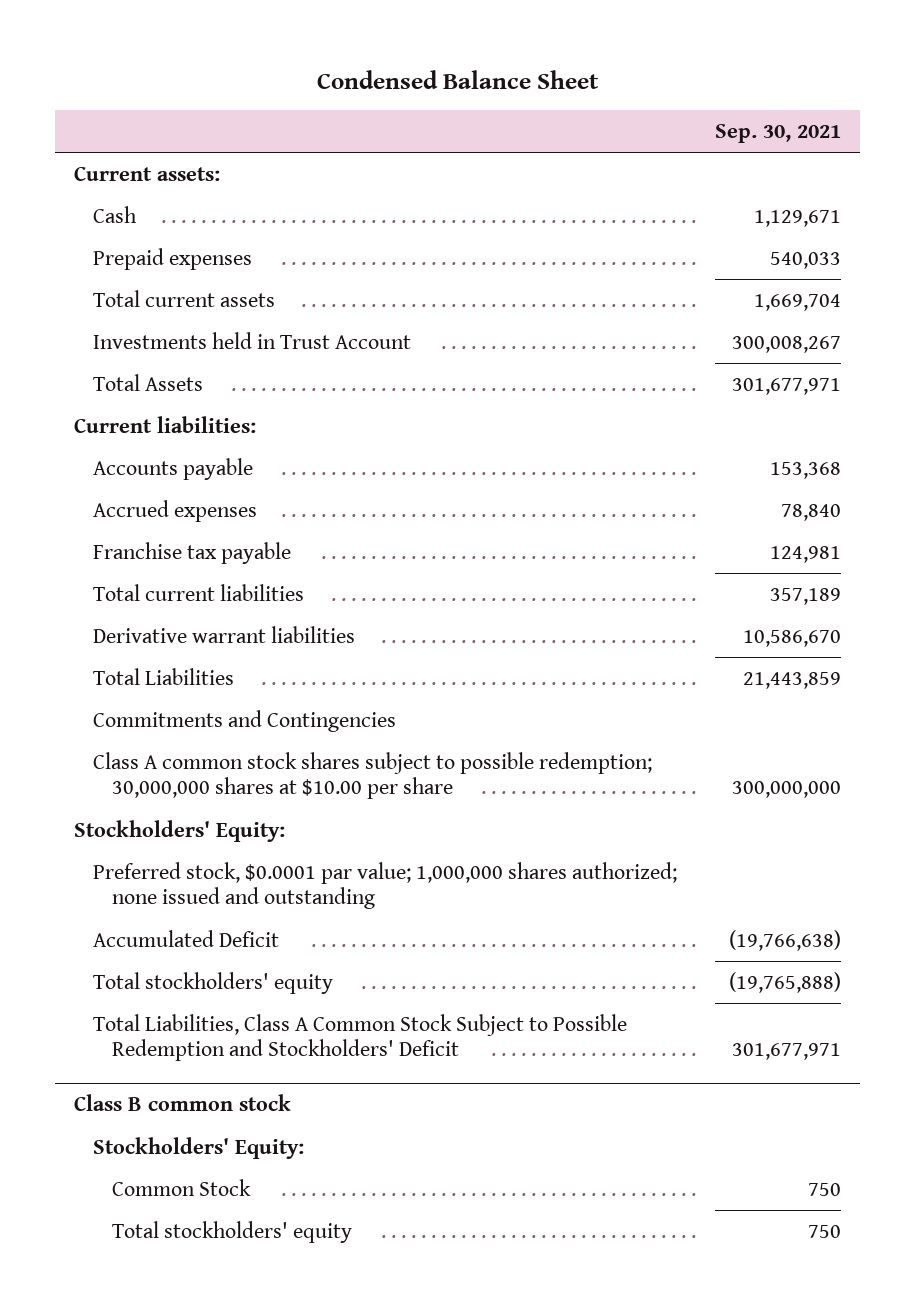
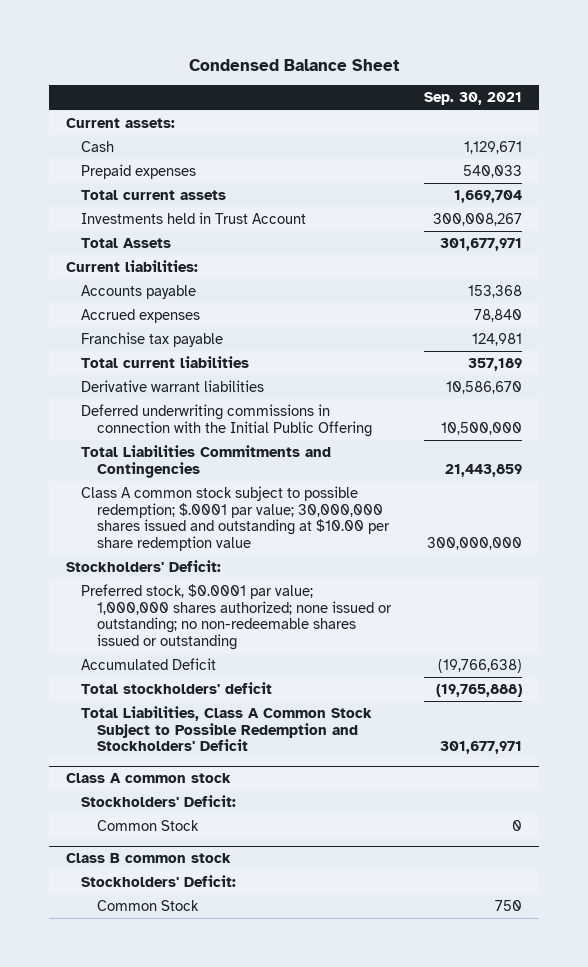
- Total Liabilities | 21,443,859
- Commitments and Contingencies
- Class A common stock shares subject to possible redemption; 30,000,000 shares at $10.00 per share | 300,000,000
- Stockholders' Equity:
- Preferred stock, $0.0001 par value; 1,000,000 shares authorized; none issued and outstanding
+ Deferred underwriting commissions in connection with the Initial Public Offering | 10,500,000
+ Total Liabilities Commitments and Contingencies | 21,443,859
+ Class A common stock subject to possible redemption; $.0001 par value; 30,000,000 shares issued and outstanding at $10.00 per share redemption value | 300,000,000
+ Stockholders' Deficit:
+ Preferred stock, $0.0001 par value; 1,000,000 shares authorized; none issued or outstanding; no non-redeemable shares issued or outstanding
- Total stockholders' equity | (19,765,888)
+ Total stockholders' deficit | (19,765,888)
+ Class A common stock
+ Stockholders' Deficit:
+ Common Stock | 0
@ Class B common stock
- Stockholders' Equity:
+ Stockholders' Deficit:
- Total stockholders' equity | 750

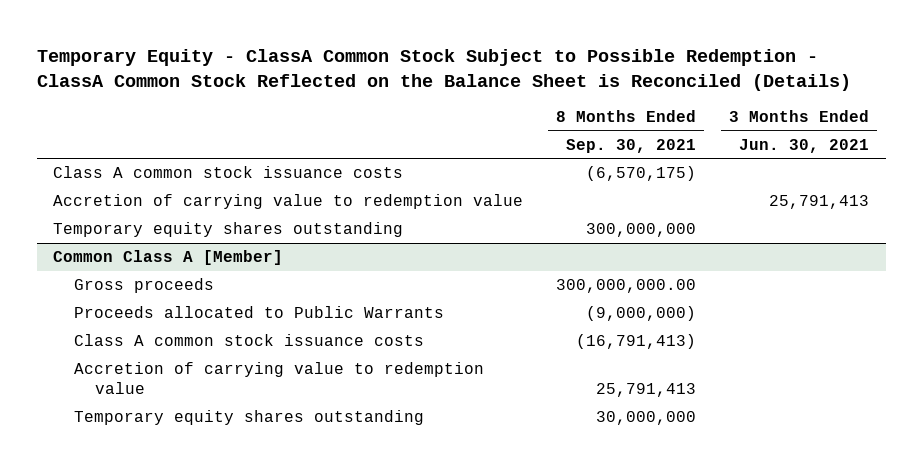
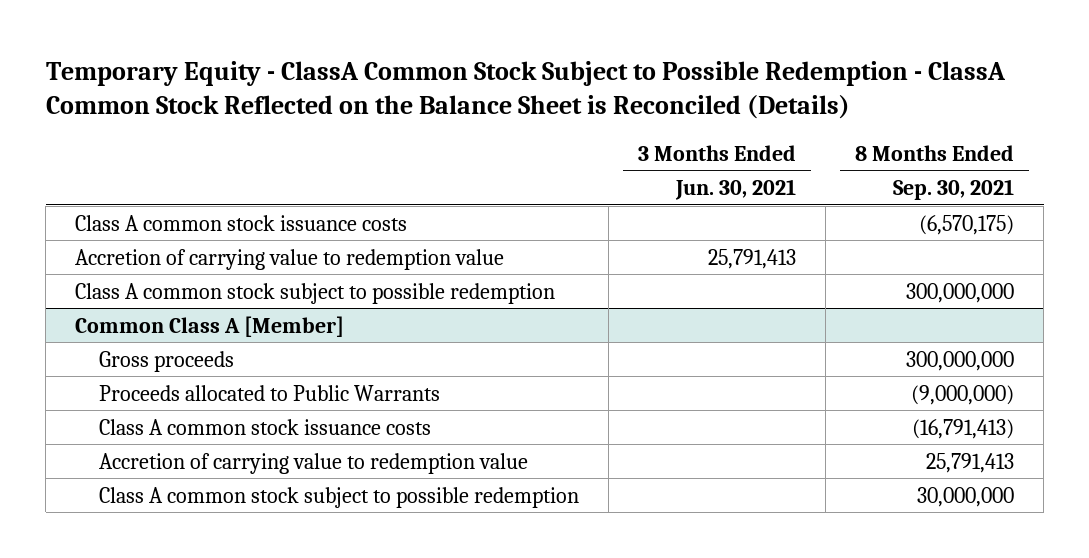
- | 8 Months Ended Sep. 30, 2021 | 3 Months Ended Jun. 30, 2021
+ | 3 Months Ended Jun. 30, 2021 | 8 Months Ended Sep. 30, 2021
- Temporary equity shares outstanding | 300,000,000 |
+ Class A common stock subject to possible redemption | | 300,000,000
@ Common Class A [Member]
- Gross proceeds | 300,000,000.00 |
+ Gross proceeds | | 300,000,000
- Temporary equity shares outstanding | 30,000,000 |
+ Class A common stock subject to possible redemption | | 30,000,000

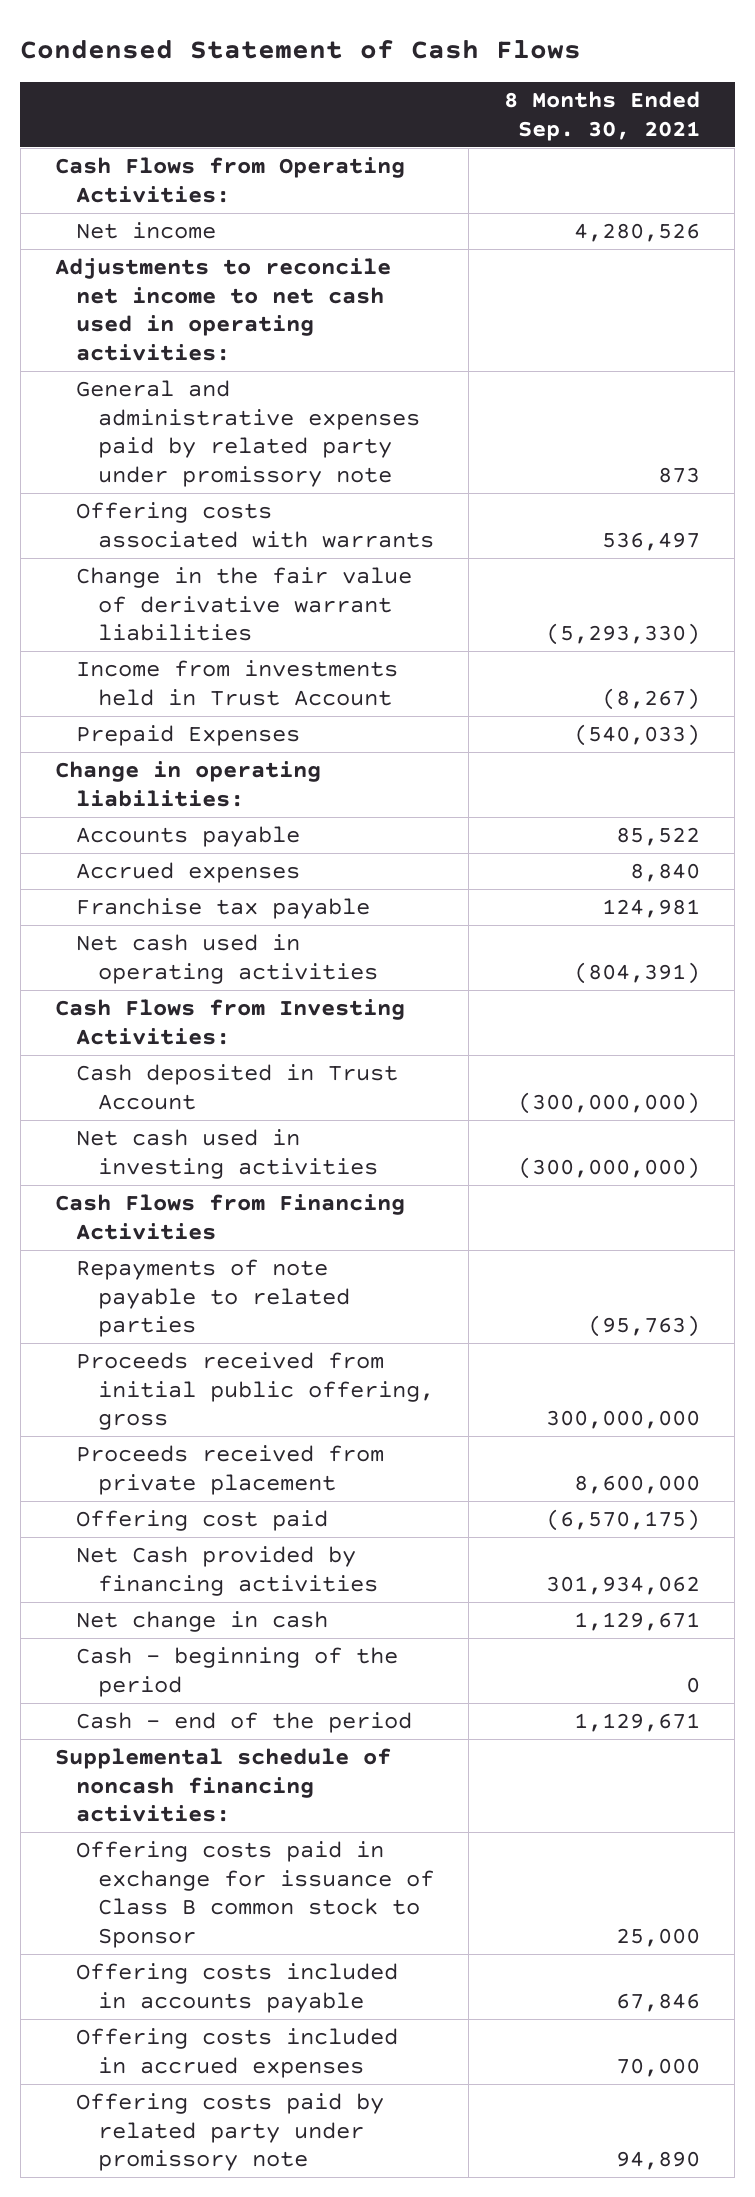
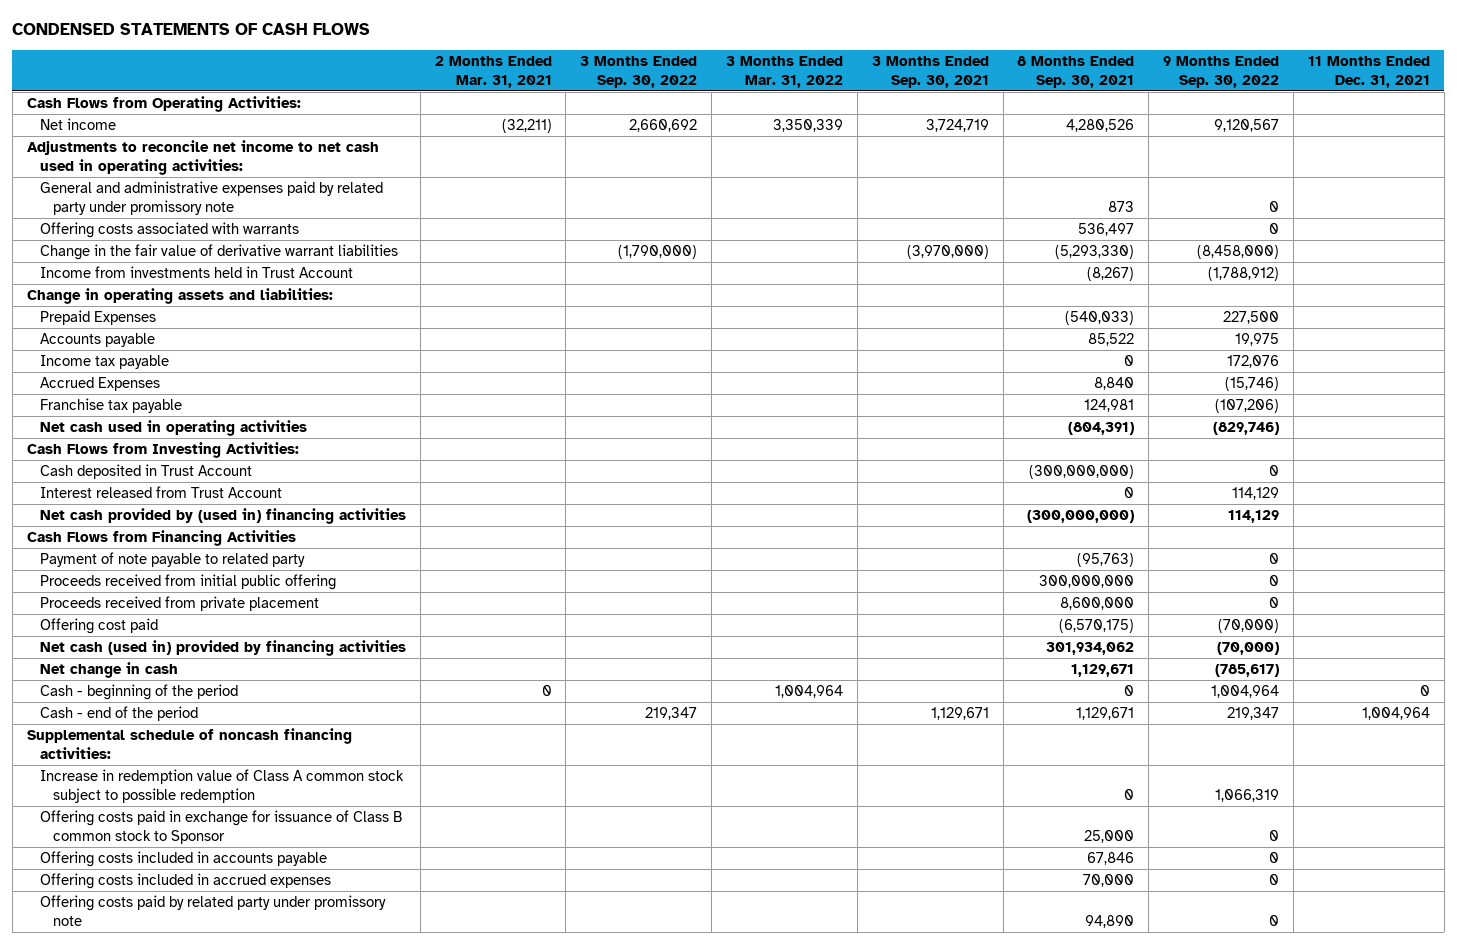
- Condensed Statement of Cash Flows
+ CONDENSED STATEMENTS OF CASH FLOWS
- | 8 Months Ended Sep. 30, 2021
+ | 2 Months Ended Mar. 31, 2021 | 3 Months Ended Sep. 30, 2022 | 3 Months Ended Mar. 31, 2022 | 3 Months Ended Sep. 30, 2021 | 8 Months Ended Sep. 30, 2021 | 9 Months Ended Sep. 30, 2022 | 11 Months Ended Dec. 31, 2021
+ Change in operating assets and liabilities:
- Change in operating liabilities:
- Accrued expenses | 8,840
+ Income tax payable | | | | | 0 | 172,076 |
+ Accrued Expenses | | | | | 8,840 | (15,746) |
- Net cash used in investing activities | (300,000,000)
+ Interest released from Trust Account | | | | | 0 | 114,129 |
+ Net cash provided by (used in) financing activities | | | | | (300,000,000) | 114,129 |
- Repayments of note payable to related parties | (95,763)
- Proceeds received from initial public offering, gross | 300,000,000
+ Payment of note payable to related party | | | | | (95,763) | 0 |
+ Proceeds received from initial public offering | | | | | 300,000,000 | 0 |
- Net Cash provided by financing activities | 301,934,062
+ Net cash (used in) provided by financing activities | | | | | 301,934,062 | (70,000) |
+ Increase in redemption value of Class A common stock subject to possible redemption | | | | | 0 | 1,066,319 |

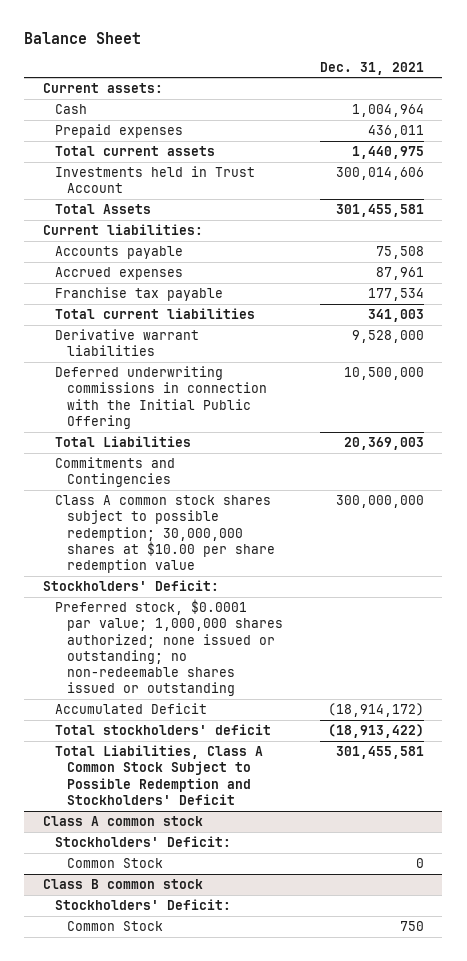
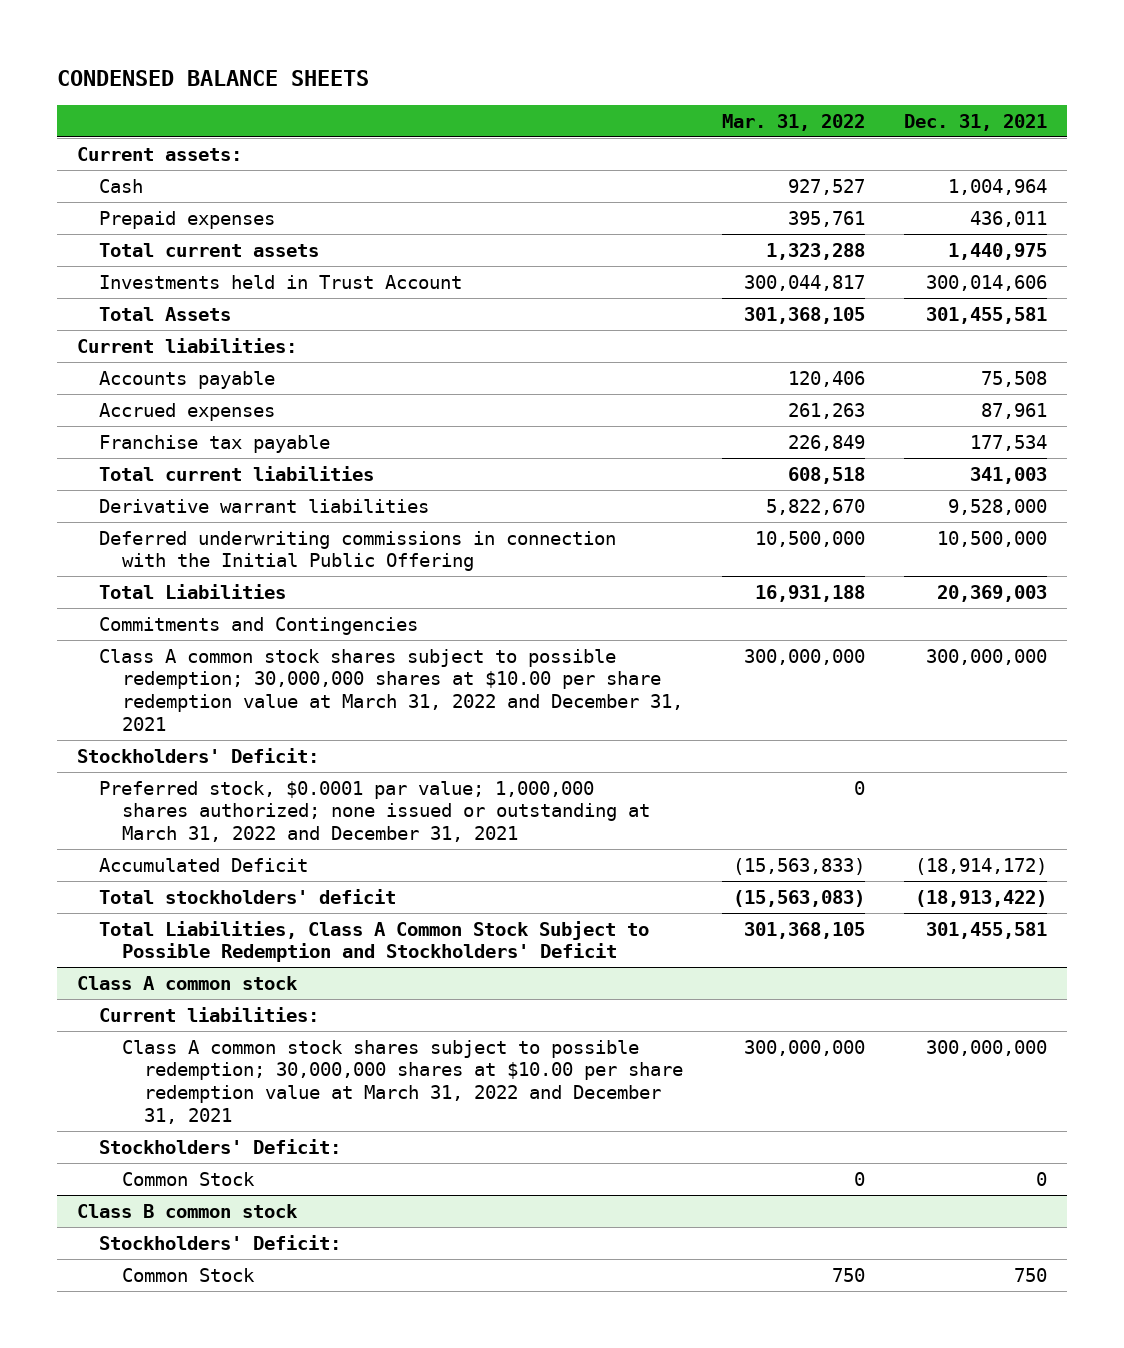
- Balance Sheet
+ CONDENSED BALANCE SHEETS
- | Dec. 31, 2021
+ | Mar. 31, 2022 | Dec. 31, 2021
- Class A common stock shares subject to possible redemption; 30,000,000 shares at $10.00 per share redemption value | 300,000,000
+ Class A common stock shares subject to possible redemption; 30,000,000 shares at $10.00 per share redemption value at March 31, 2022 and December 31, 2021 | 300,000,000 | 300,000,000
- Preferred stock, $0.0001 par value; 1,000,000 shares authorized; none issued or outstanding; no non-redeemable shares issued or outstanding
+ Preferred stock, $0.0001 par value; 1,000,000 shares authorized; none issued or outstanding at March 31, 2022 and December 31, 2021 | 0 |
@ Class A common stock
+ Current liabilities:
+ Class A common stock shares subject to possible redemption; 30,000,000 shares at $10.00 per share redemption value at March 31, 2022 and December 31, 2021 | 300,000,000 | 300,000,000

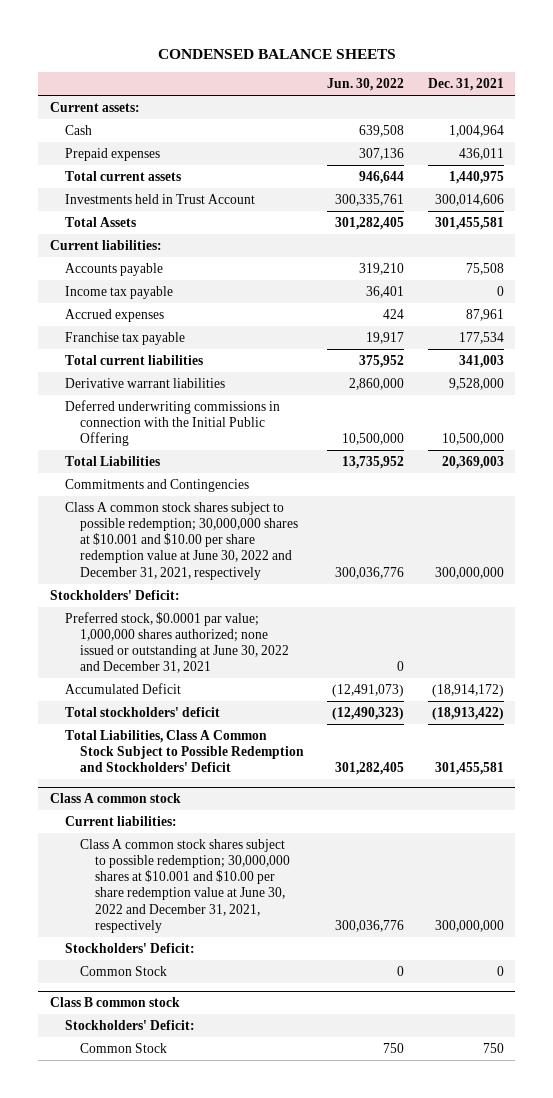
- | Mar. 31, 2022 | Dec. 31, 2021
+ | Jun. 30, 2022 | Dec. 31, 2021
+ Income tax payable | 36,401 | 0
- Class A common stock shares subject to possible redemption; 30,000,000 shares at $10.00 per share redemption value at March 31, 2022 and December 31, 2021 | 300,000,000 | 300,000,000
+ Class A common stock shares subject to possible redemption; 30,000,000 shares at $10.001 and $10.00 per share redemption value at June 30, 2022 and December 31, 2021, respectively | 300,036,776 | 300,000,000
- Preferred stock, $0.0001 par value; 1,000,000 shares authorized; none issued or outstanding at March 31, 2022 and December 31, 2021 | 0 |
+ Preferred stock, $0.0001 par value; 1,000,000 shares authorized; none issued or outstanding at June 30, 2022 and December 31, 2021 | 0 |
@ Class A common stock
- Class A common stock shares subject to possible redemption; 30,000,000 shares at $10.00 per share redemption value at March 31, 2022 and December 31, 2021 | 300,000,000 | 300,000,000
+ Class A common stock shares subject to possible redemption; 30,000,000 shares at $10.001 and $10.00 per share redemption value at June 30, 2022 and December 31, 2021, respectively | 300,036,776 | 300,000,000

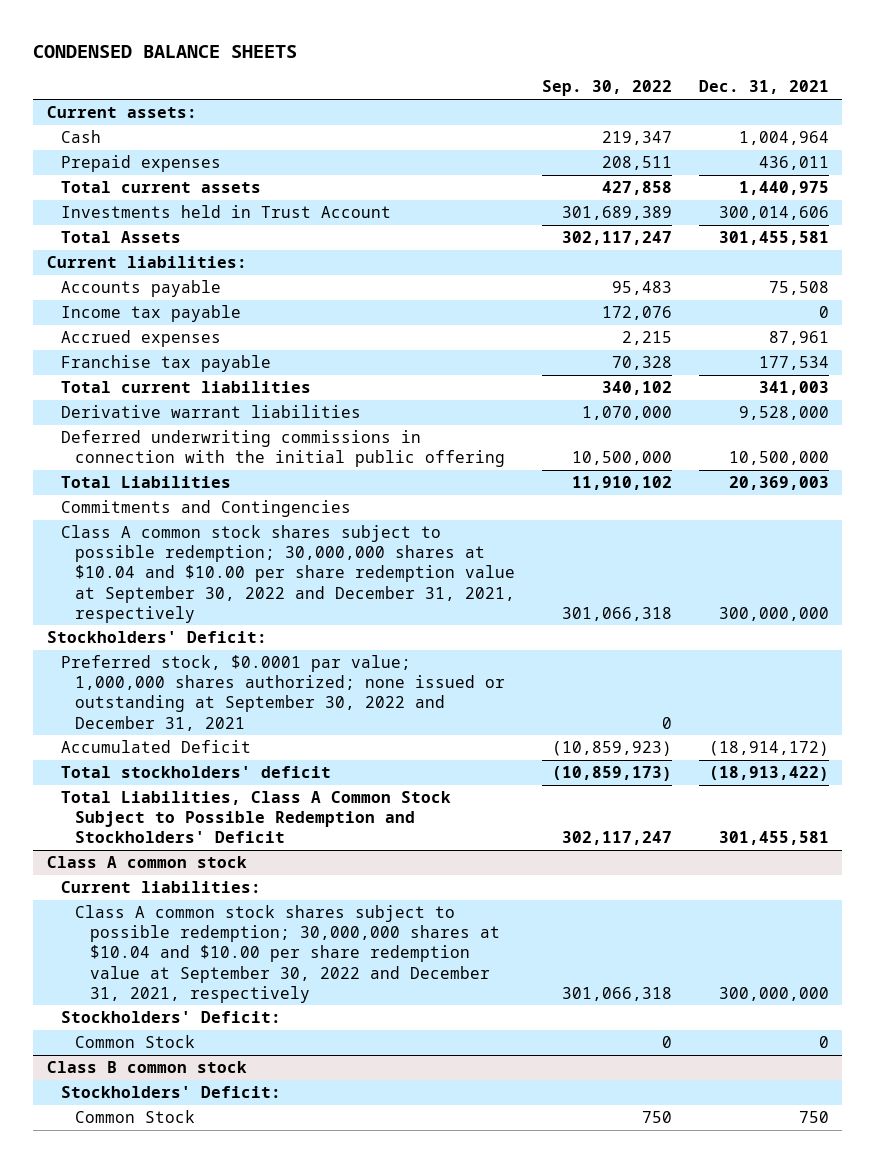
- | Jun. 30, 2022 | Dec. 31, 2021
+ | Sep. 30, 2022 | Dec. 31, 2021
- Deferred underwriting commissions in connection with the Initial Public Offering | 10,500,000 | 10,500,000
+ Deferred underwriting commissions in connection with the initial public offering | 10,500,000 | 10,500,000
- Class A common stock shares subject to possible redemption; 30,000,000 shares at $10.001 and $10.00 per share redemption value at June 30, 2022 and December 31, 2021, respectively | 300,036,776 | 300,000,000
+ Class A common stock shares subject to possible redemption; 30,000,000 shares at $10.04 and $10.00 per share redemption value at September 30, 2022 and December 31, 2021, respectively | 301,066,318 | 300,000,000
- Preferred stock, $0.0001 par value; 1,000,000 shares authorized; none issued or outstanding at June 30, 2022 and December 31, 2021 | 0 |
+ Preferred stock, $0.0001 par value; 1,000,000 shares authorized; none issued or outstanding at September 30, 2022 and December 31, 2021 | 0 |
@ Class A common stock
- Class A common stock shares subject to possible redemption; 30,000,000 shares at $10.001 and $10.00 per share redemption value at June 30, 2022 and December 31, 2021, respectively | 300,036,776 | 300,000,000
+ Class A common stock shares subject to possible redemption; 30,000,000 shares at $10.04 and $10.00 per share redemption value at September 30, 2022 and December 31, 2021, respectively | 301,066,318 | 300,000,000

